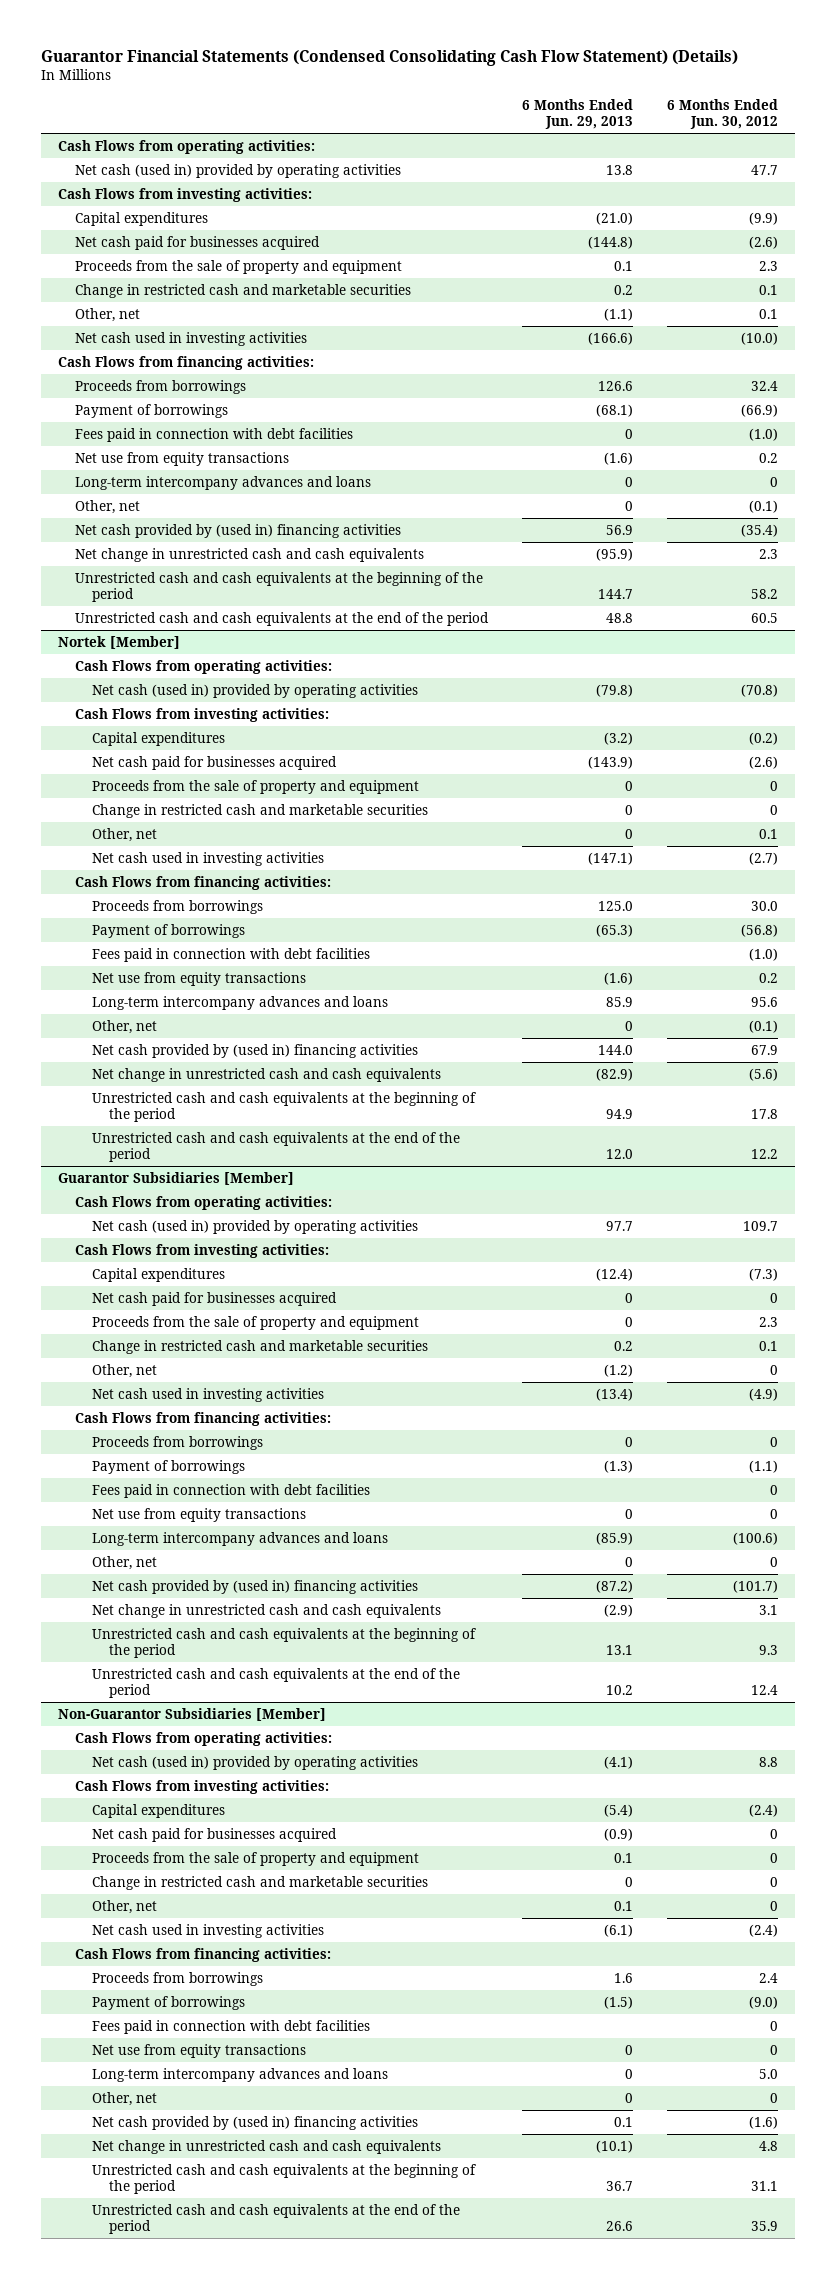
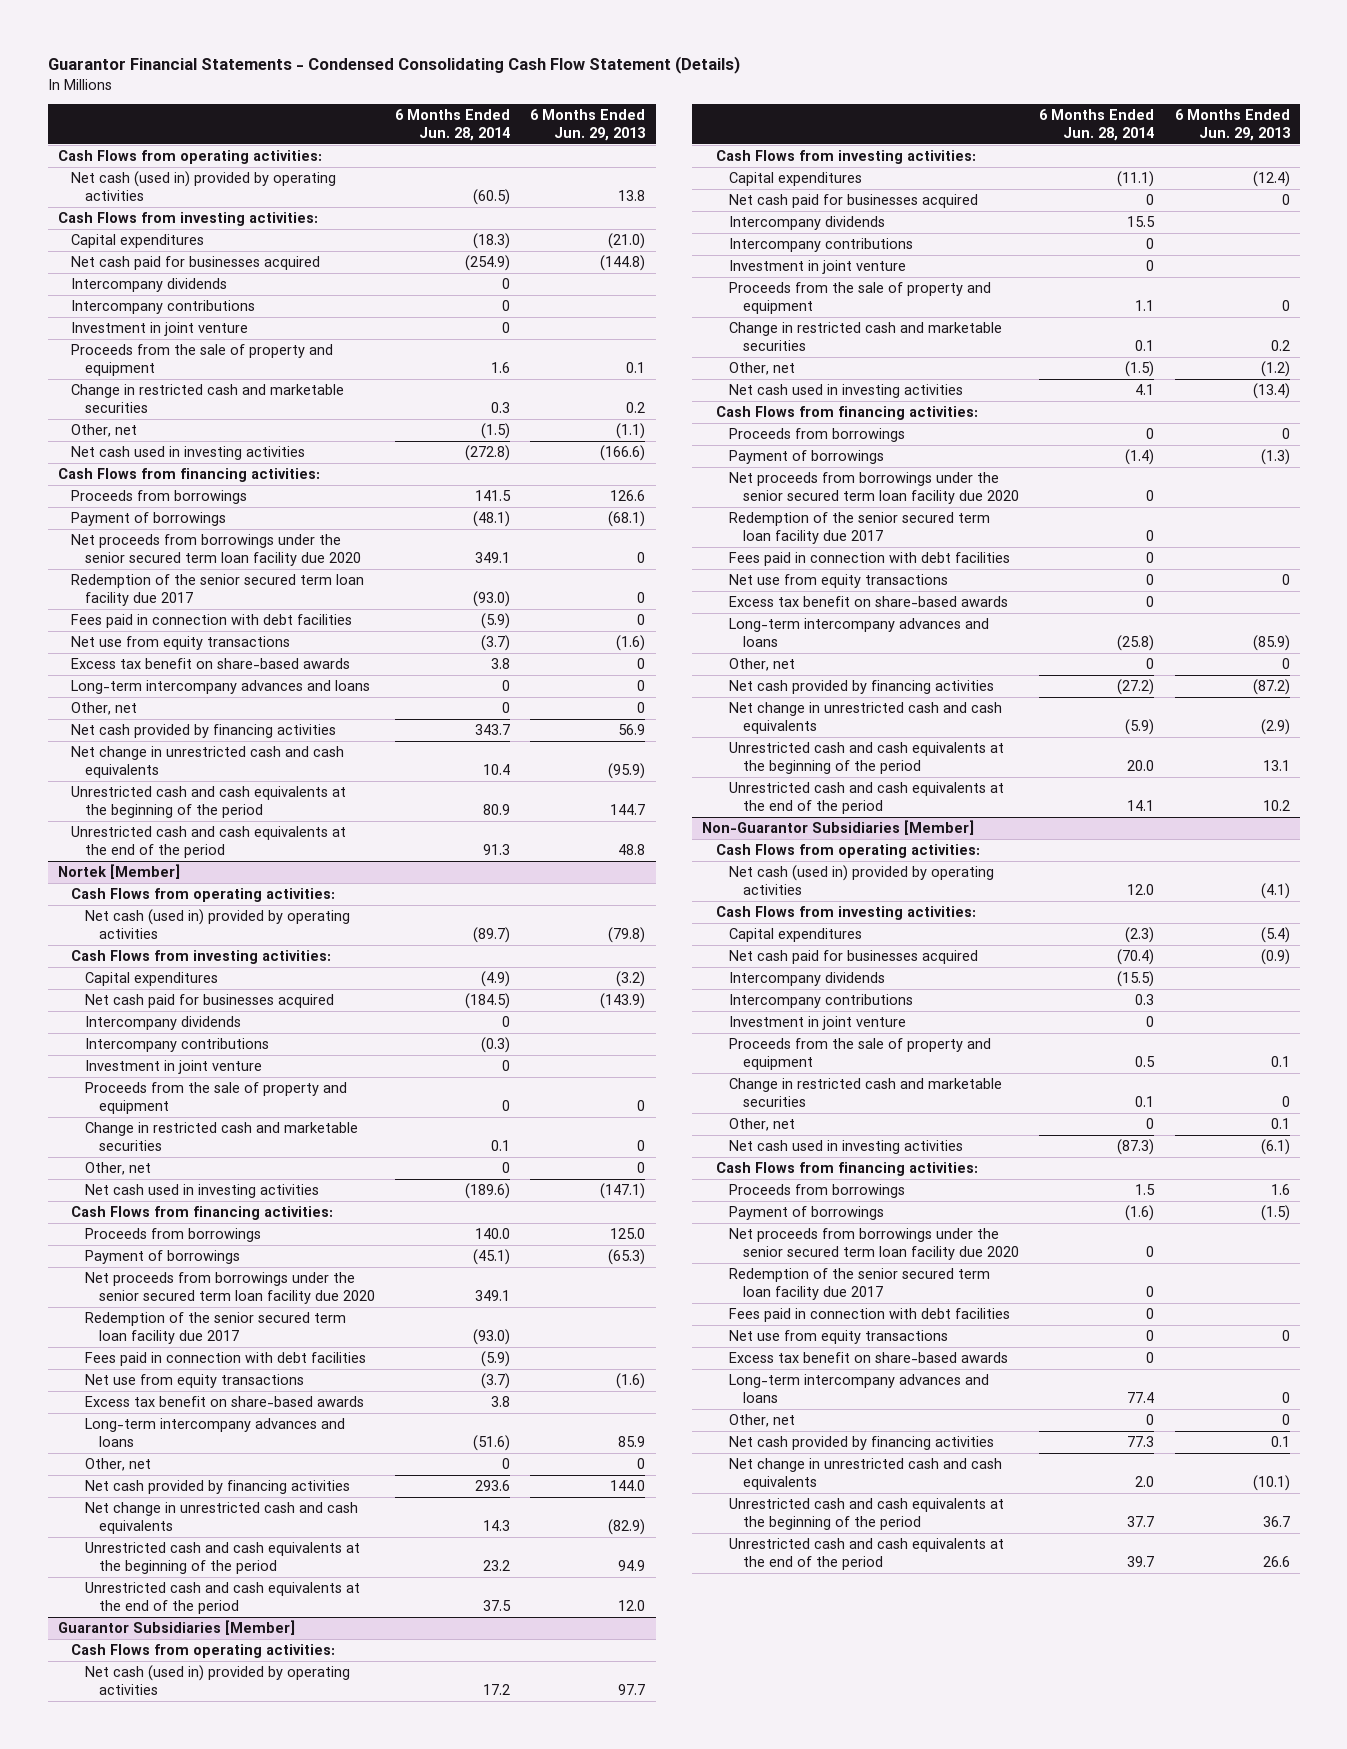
- Guarantor Financial Statements (Condensed Consolidating Cash Flow Statement) (Details)
+ Guarantor Financial Statements - Condensed Consolidating Cash Flow Statement (Details)
- | 6 Months Ended Jun. 29, 2013 | 6 Months Ended Jun. 30, 2012
+ | 6 Months Ended Jun. 28, 2014 | 6 Months Ended Jun. 29, 2013
+ Intercompany dividends | 0 |
+ Intercompany contributions | 0 |
+ Investment in joint venture | 0 |
+ Net proceeds from borrowings under the senior secured term loan facility due 2020 | 349.1 | 0
+ Redemption of the senior secured term loan facility due 2017 | (93.0) | 0
+ Excess tax benefit on share-based awards | 3.8 | 0
- Net cash provided by (used in) financing activities | 56.9 | (35.4)
+ Net cash provided by financing activities | 343.7 | 56.9
@ Nortek [Member]
+ Intercompany dividends | 0 |
+ Intercompany contributions | (0.3) |
+ Investment in joint venture | 0 |
+ Net proceeds from borrowings under the senior secured term loan facility due 2020 | 349.1 |
+ Redemption of the senior secured term loan facility due 2017 | (93.0) |
+ Excess tax benefit on share-based awards | 3.8 |
- Net cash provided by (used in) financing activities | 144.0 | 67.9
+ Net cash provided by financing activities | 293.6 | 144.0
@ Guarantor Subsidiaries [Member]
+ Intercompany dividends | 15.5 |
+ Intercompany contributions | 0 |
+ Investment in joint venture | 0 |
+ Net proceeds from borrowings under the senior secured term loan facility due 2020 | 0 |
+ Redemption of the senior secured term loan facility due 2017 | 0 |
+ Excess tax benefit on share-based awards | 0 |
- Net cash provided by (used in) financing activities | (87.2) | (101.7)
+ Net cash provided by financing activities | (27.2) | (87.2)
@ Non-Guarantor Subsidiaries [Member]
+ Intercompany dividends | (15.5) |
+ Intercompany contributions | 0.3 |
+ Investment in joint venture | 0 |
+ Net proceeds from borrowings under the senior secured term loan facility due 2020 | 0 |
+ Redemption of the senior secured term loan facility due 2017 | 0 |
+ Excess tax benefit on share-based awards | 0 |
- Net cash provided by (used in) financing activities | 0.1 | (1.6)
+ Net cash provided by financing activities | 77.3 | 0.1

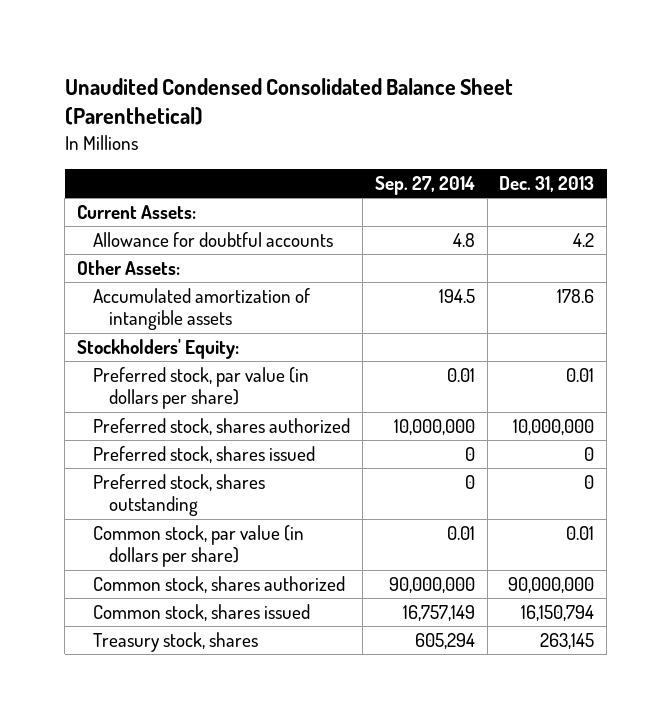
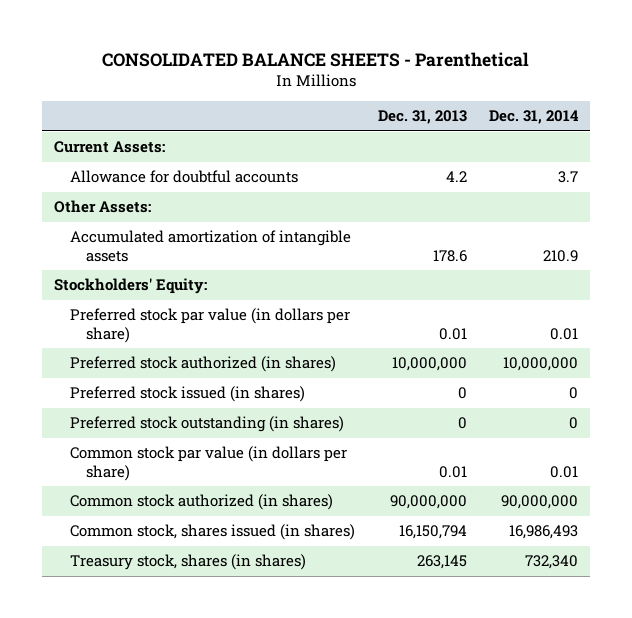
- Unaudited Condensed Consolidated Balance Sheet (Parenthetical)
+ CONSOLIDATED BALANCE SHEETS - Parenthetical
- | Sep. 27, 2014 | Dec. 31, 2013
+ | Dec. 31, 2013 | Dec. 31, 2014
- Preferred stock, par value (in dollars per share) | 0.01 | 0.01
- Preferred stock, shares authorized | 10,000,000 | 10,000,000
- Preferred stock, shares issued | 0 | 0
- Preferred stock, shares outstanding | 0 | 0
- Common stock, par value (in dollars per share) | 0.01 | 0.01
- Common stock, shares authorized | 90,000,000 | 90,000,000
- Common stock, shares issued | 16,757,149 | 16,150,794
- Treasury stock, shares | 605,294 | 263,145
+ Preferred stock par value (in dollars per share) | 0.01 | 0.01
+ Preferred stock authorized (in shares) | 10,000,000 | 10,000,000
+ Preferred stock issued (in shares) | 0 | 0
+ Preferred stock outstanding (in shares) | 0 | 0
+ Common stock par value (in dollars per share) | 0.01 | 0.01
+ Common stock authorized (in shares) | 90,000,000 | 90,000,000
+ Common stock, shares issued (in shares) | 16,150,794 | 16,986,493
+ Treasury stock, shares (in shares) | 263,145 | 732,340

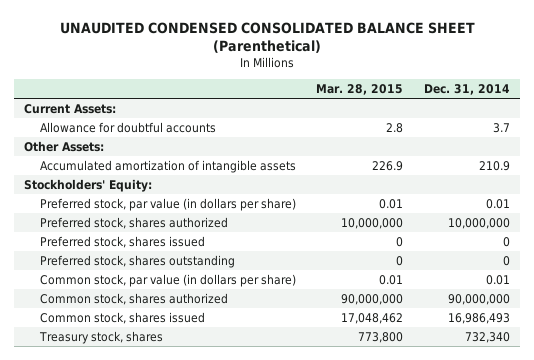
- CONSOLIDATED BALANCE SHEETS - Parenthetical
+ UNAUDITED CONDENSED CONSOLIDATED BALANCE SHEET (Parenthetical)
- | Dec. 31, 2013 | Dec. 31, 2014
+ | Mar. 28, 2015 | Dec. 31, 2014
- Preferred stock par value (in dollars per share) | 0.01 | 0.01
- Preferred stock authorized (in shares) | 10,000,000 | 10,000,000
- Preferred stock issued (in shares) | 0 | 0
- Preferred stock outstanding (in shares) | 0 | 0
- Common stock par value (in dollars per share) | 0.01 | 0.01
- Common stock authorized (in shares) | 90,000,000 | 90,000,000
- Common stock, shares issued (in shares) | 16,150,794 | 16,986,493
- Treasury stock, shares (in shares) | 263,145 | 732,340
+ Preferred stock, par value (in dollars per share) | 0.01 | 0.01
+ Preferred stock, shares authorized | 10,000,000 | 10,000,000
+ Preferred stock, shares issued | 0 | 0
+ Preferred stock, shares outstanding | 0 | 0
+ Common stock, par value (in dollars per share) | 0.01 | 0.01
+ Common stock, shares authorized | 90,000,000 | 90,000,000
+ Common stock, shares issued | 17,048,462 | 16,986,493
+ Treasury stock, shares | 773,800 | 732,340

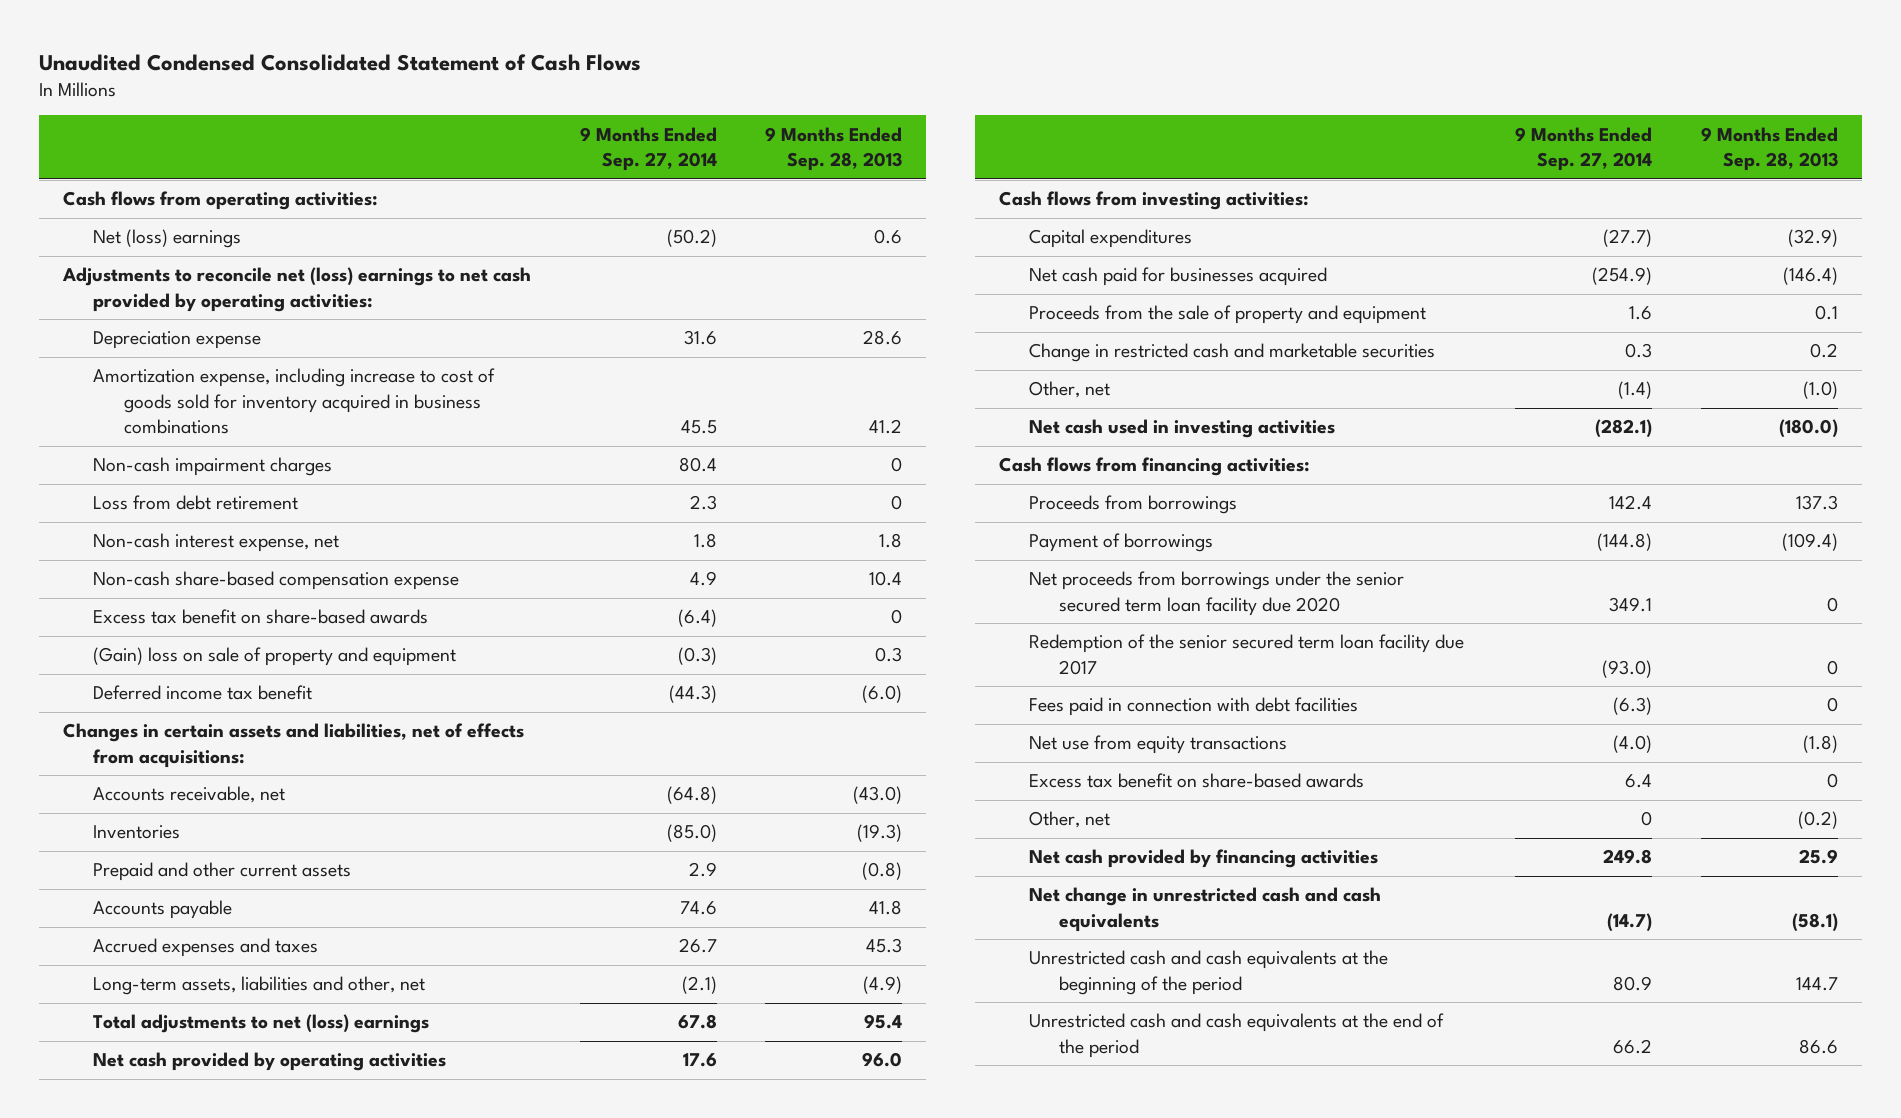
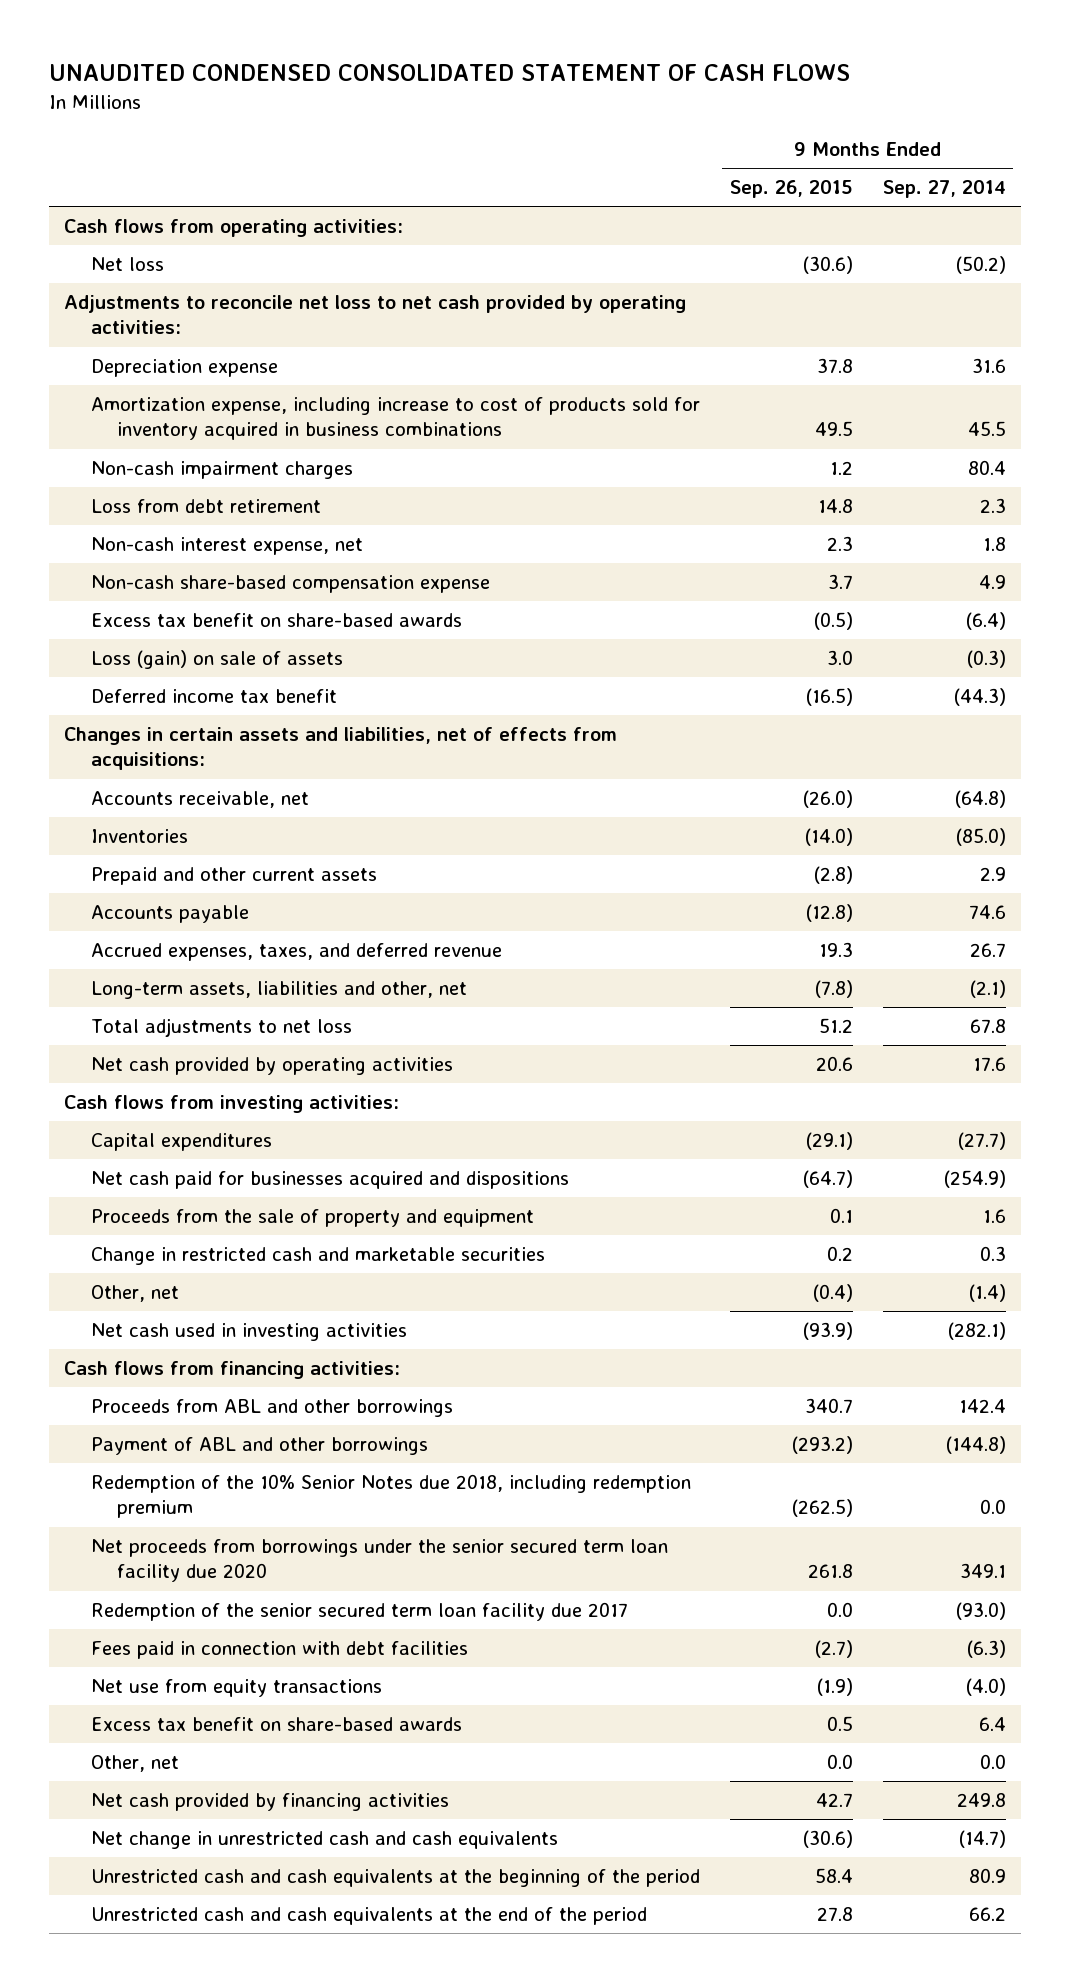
- Unaudited Condensed Consolidated Statement of Cash Flows
+ UNAUDITED CONDENSED CONSOLIDATED STATEMENT OF CASH FLOWS
- | 9 Months Ended Sep. 27, 2014 | 9 Months Ended Sep. 28, 2013
+ | 9 Months Ended Sep. 26, 2015 | 9 Months Ended Sep. 27, 2014
- Net (loss) earnings | (50.2) | 0.6
- Adjustments to reconcile net (loss) earnings to net cash provided by operating activities:
+ Net loss | (30.6) | (50.2)
+ Adjustments to reconcile net loss to net cash provided by operating activities:
- Amortization expense, including increase to cost of goods sold for inventory acquired in business combinations | 45.5 | 41.2
+ Amortization expense, including increase to cost of products sold for inventory acquired in business combinations | 49.5 | 45.5
- (Gain) loss on sale of property and equipment | (0.3) | 0.3
+ Loss (gain) on sale of assets | 3.0 | (0.3)
- Accrued expenses and taxes | 26.7 | 45.3
+ Accrued expenses, taxes, and deferred revenue | 19.3 | 26.7
- Total adjustments to net (loss) earnings | 67.8 | 95.4
+ Total adjustments to net loss | 51.2 | 67.8
- Net cash paid for businesses acquired | (254.9) | (146.4)
+ Net cash paid for businesses acquired and dispositions | (64.7) | (254.9)
- Proceeds from borrowings | 142.4 | 137.3
- Payment of borrowings | (144.8) | (109.4)
+ Proceeds from ABL and other borrowings | 340.7 | 142.4
+ Payment of ABL and other borrowings | (293.2) | (144.8)
+ Redemption of the 10% Senior Notes due 2018, including redemption premium | (262.5) | 0.0
- Other, net | 0 | (0.2)
+ Other, net | 0.0 | 0.0

